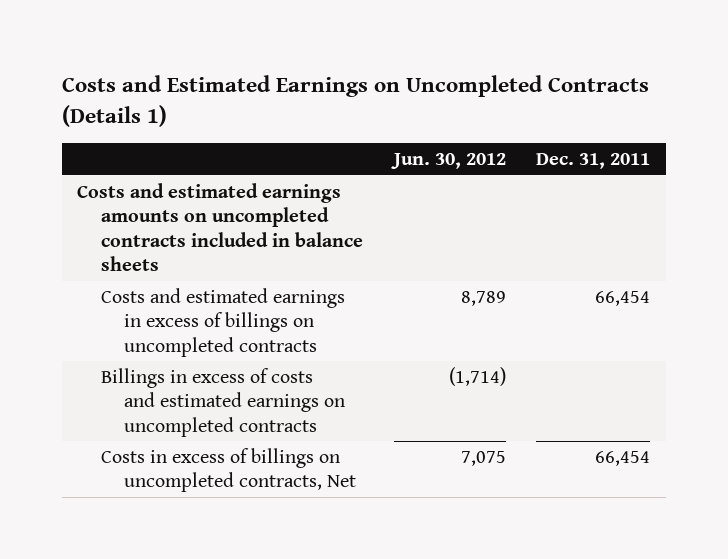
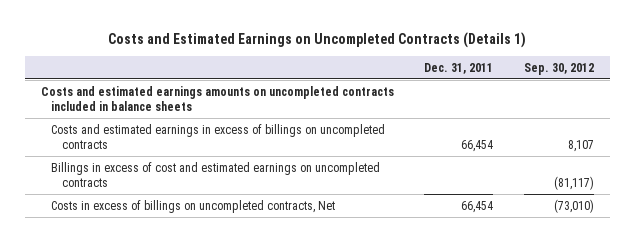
- | Jun. 30, 2012 | Dec. 31, 2011
+ | Dec. 31, 2011 | Sep. 30, 2012
- Billings in excess of costs and estimated earnings on uncompleted contracts | (1,714) |
+ Billings in excess of cost and estimated earnings on uncompleted contracts | | (81,117)

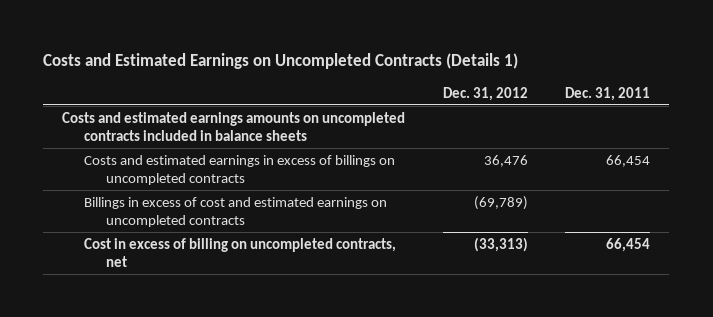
- | Dec. 31, 2011 | Sep. 30, 2012
+ | Dec. 31, 2012 | Dec. 31, 2011
- Costs in excess of billings on uncompleted contracts, Net | 66,454 | (73,010)
+ Cost in excess of billing on uncompleted contracts, net | (33,313) | 66,454

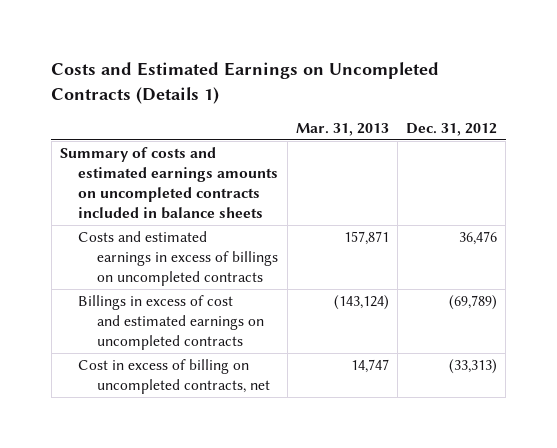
- | Dec. 31, 2012 | Dec. 31, 2011
+ | Mar. 31, 2013 | Dec. 31, 2012
- Costs and estimated earnings amounts on uncompleted contracts included in balance sheets
+ Summary of costs and estimated earnings amounts on uncompleted contracts included in balance sheets

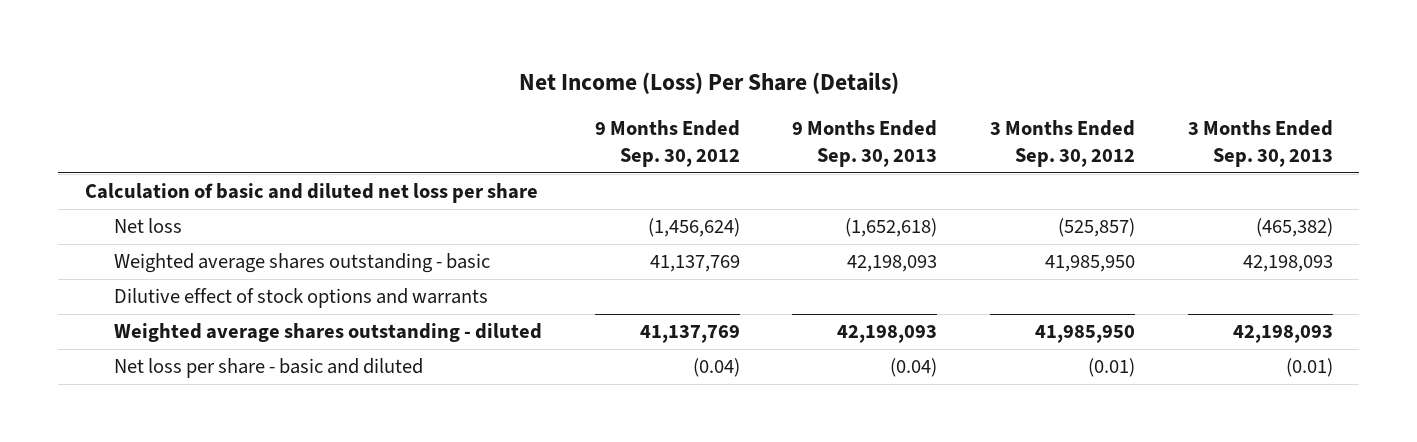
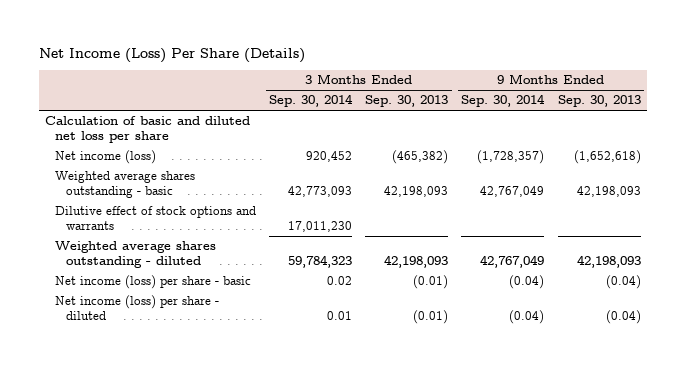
- | 9 Months Ended Sep. 30, 2012 | 9 Months Ended Sep. 30, 2013 | 3 Months Ended Sep. 30, 2012 | 3 Months Ended Sep. 30, 2013
+ | 3 Months Ended Sep. 30, 2014 | 3 Months Ended Sep. 30, 2013 | 9 Months Ended Sep. 30, 2014 | 9 Months Ended Sep. 30, 2013
- Net loss | (1,456,624) | (1,652,618) | (525,857) | (465,382)
+ Net income (loss) | 920,452 | (465,382) | (1,728,357) | (1,652,618)
- Net loss per share - basic and diluted | (0.04) | (0.04) | (0.01) | (0.01)
+ Net income (loss) per share - basic | 0.02 | (0.01) | (0.04) | (0.04)
+ Net income (loss) per share - diluted | 0.01 | (0.01) | (0.04) | (0.04)

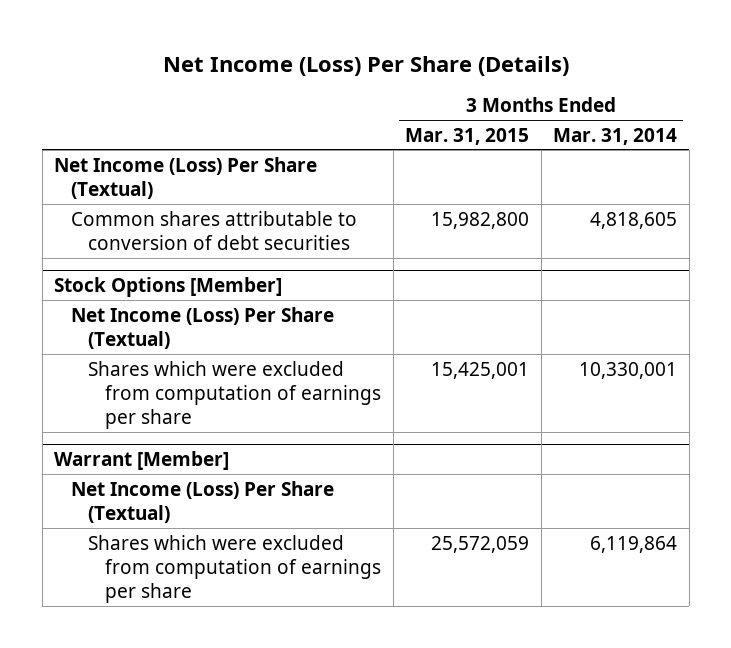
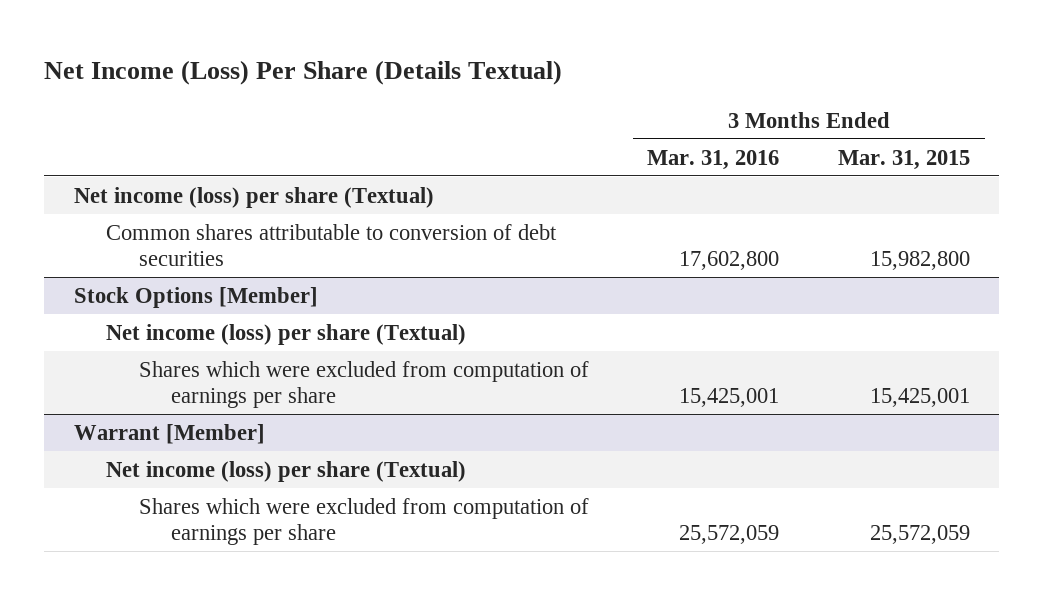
- Net Income (Loss) Per Share (Details)
+ Net Income (Loss) Per Share (Details Textual)
- | 3 Months Ended Mar. 31, 2015 | 3 Months Ended Mar. 31, 2014
+ | 3 Months Ended Mar. 31, 2016 | 3 Months Ended Mar. 31, 2015
- Net Income (Loss) Per Share (Textual)
+ Net income (loss) per share (Textual)
@ Stock Options [Member]
- Net Income (Loss) Per Share (Textual)
+ Net income (loss) per share (Textual)
@ Warrant [Member]
- Net Income (Loss) Per Share (Textual)
+ Net income (loss) per share (Textual)

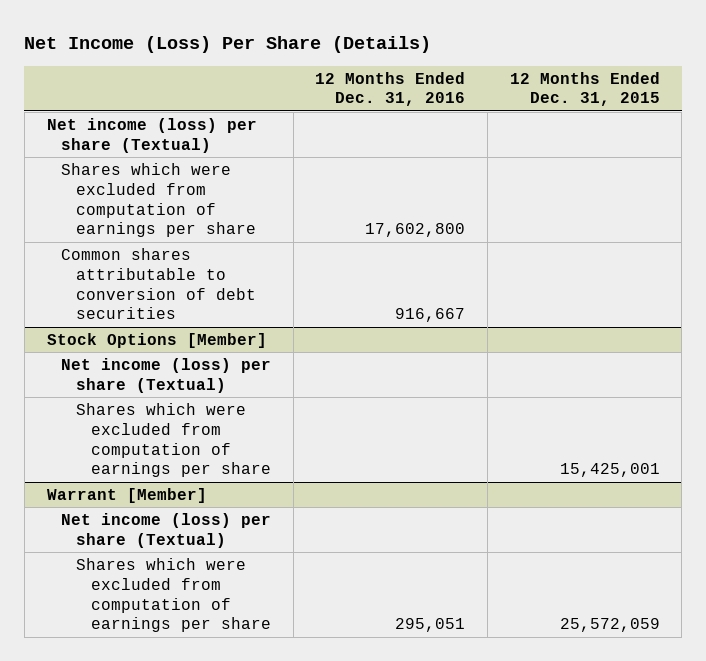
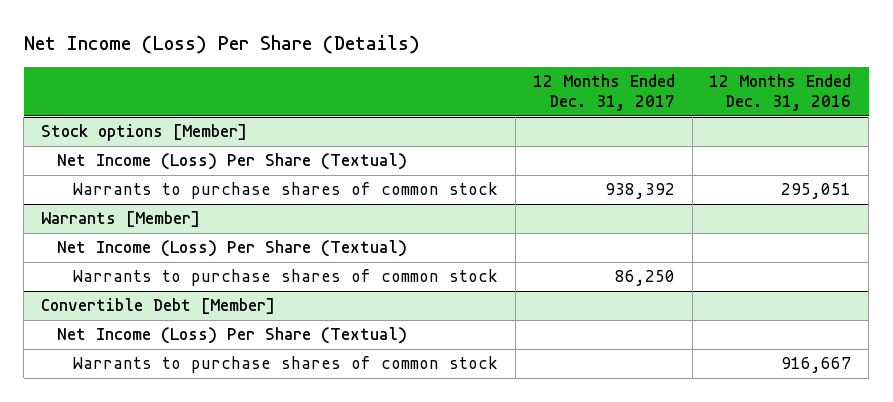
- | 12 Months Ended Dec. 31, 2016 | 12 Months Ended Dec. 31, 2015
+ | 12 Months Ended Dec. 31, 2017 | 12 Months Ended Dec. 31, 2016
- Net income (loss) per share (Textual)
- Shares which were excluded from computation of earnings per share | 17,602,800 |
- Common shares attributable to conversion of debt securities | 916,667 |
- Stock Options [Member]
- Net income (loss) per share (Textual)
- Shares which were excluded from computation of earnings per share | | 15,425,001
- Warrant [Member]
- Net income (loss) per share (Textual)
- Shares which were excluded from computation of earnings per share | 295,051 | 25,572,059
+ Stock options [Member]
+ Net Income (Loss) Per Share (Textual)
+ Warrants to purchase shares of common stock | 938,392 | 295,051
+ Warrants [Member]
+ Net Income (Loss) Per Share (Textual)
+ Warrants to purchase shares of common stock | 86,250 |
+ Convertible Debt [Member]
+ Net Income (Loss) Per Share (Textual)
+ Warrants to purchase shares of common stock | | 916,667

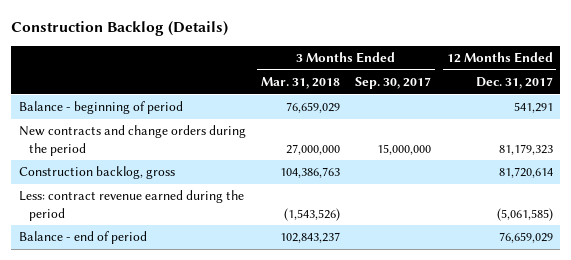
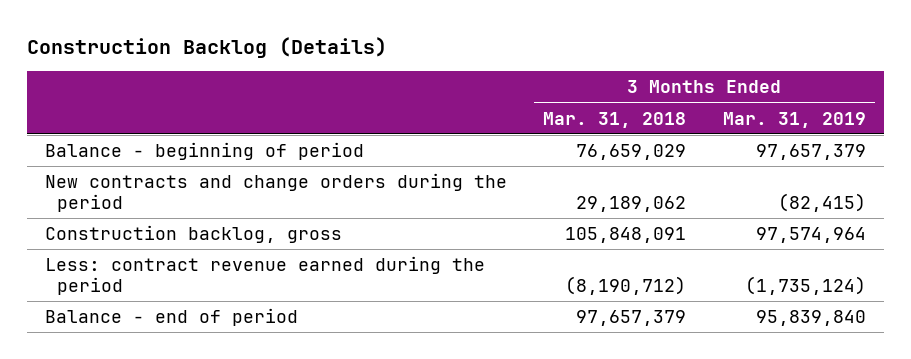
- | 3 Months Ended Mar. 31, 2018 | 3 Months Ended Sep. 30, 2017 | 12 Months Ended Dec. 31, 2017
+ | 3 Months Ended Mar. 31, 2018 | 3 Months Ended Mar. 31, 2019
- New contracts and change orders during the period | 27,000,000 | 15,000,000 | 81,179,323
- Construction backlog, gross | 104,386,763 | | 81,720,614
- Less: contract revenue earned during the period | (1,543,526) | | (5,061,585)
- Balance - end of period | 102,843,237 | | 76,659,029
+ New contracts and change orders during the period | 29,189,062 | (82,415)
+ Construction backlog, gross | 105,848,091 | 97,574,964
+ Less: contract revenue earned during the period | (8,190,712) | (1,735,124)
+ Balance - end of period | 97,657,379 | 95,839,840

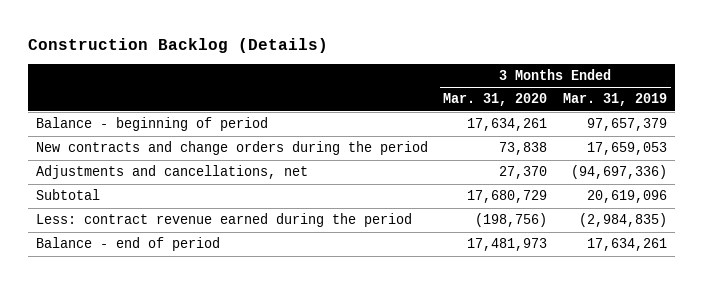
- | 3 Months Ended Mar. 31, 2018 | 3 Months Ended Mar. 31, 2019
+ | 3 Months Ended Mar. 31, 2020 | 3 Months Ended Mar. 31, 2019
- New contracts and change orders during the period | 29,189,062 | (82,415)
- Construction backlog, gross | 105,848,091 | 97,574,964
- Less: contract revenue earned during the period | (8,190,712) | (1,735,124)
- Balance - end of period | 97,657,379 | 95,839,840
+ New contracts and change orders during the period | 73,838 | 17,659,053
+ Adjustments and cancellations, net | 27,370 | (94,697,336)
+ Subtotal | 17,680,729 | 20,619,096
+ Less: contract revenue earned during the period | (198,756) | (2,984,835)
+ Balance - end of period | 17,481,973 | 17,634,261

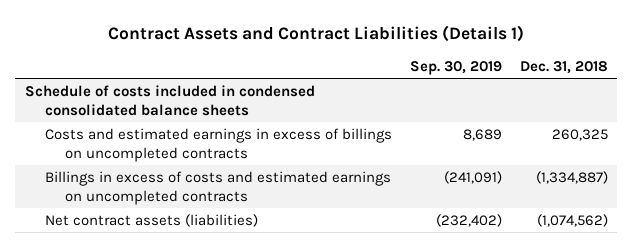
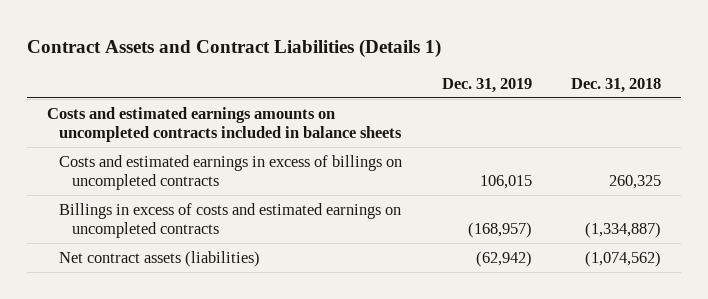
- | Sep. 30, 2019 | Dec. 31, 2018
+ | Dec. 31, 2019 | Dec. 31, 2018
- Schedule of costs included in condensed consolidated balance sheets
+ Costs and estimated earnings amounts on uncompleted contracts included in balance sheets

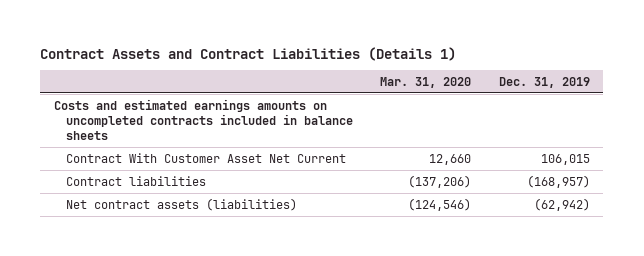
- | Dec. 31, 2019 | Dec. 31, 2018
+ | Mar. 31, 2020 | Dec. 31, 2019
- Costs and estimated earnings in excess of billings on uncompleted contracts | 106,015 | 260,325
- Billings in excess of costs and estimated earnings on uncompleted contracts | (168,957) | (1,334,887)
+ Contract With Customer Asset Net Current | 12,660 | 106,015
+ Contract liabilities | (137,206) | (168,957)

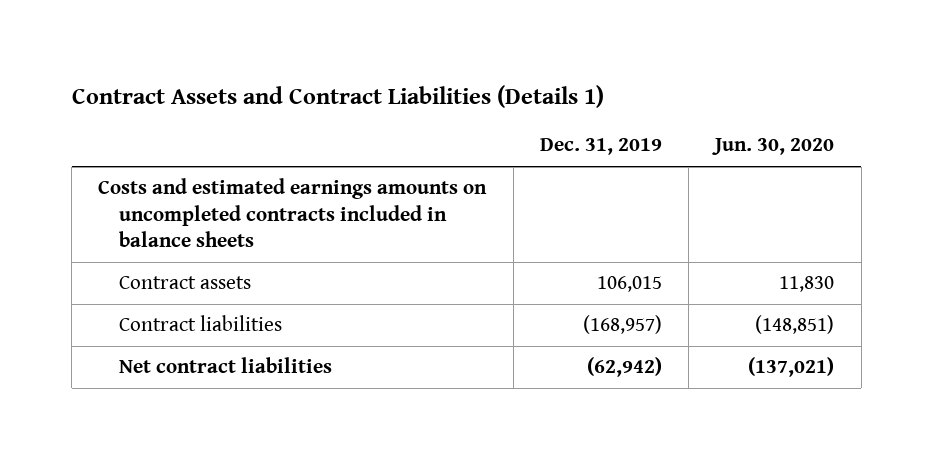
- | Mar. 31, 2020 | Dec. 31, 2019
+ | Dec. 31, 2019 | Jun. 30, 2020
- Contract With Customer Asset Net Current | 12,660 | 106,015
+ Contract assets | 106,015 | 11,830
- Net contract assets (liabilities) | (124,546) | (62,942)
+ Net contract liabilities | (62,942) | (137,021)

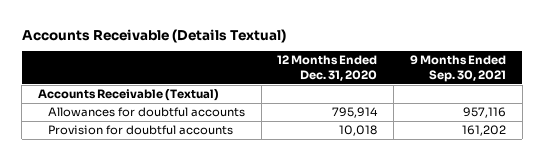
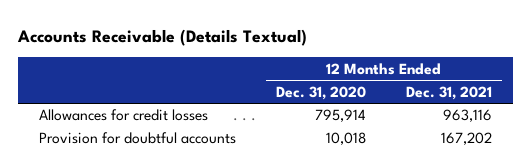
- | 12 Months Ended Dec. 31, 2020 | 9 Months Ended Sep. 30, 2021
+ | 12 Months Ended Dec. 31, 2020 | 12 Months Ended Dec. 31, 2021
- Accounts Receivable (Textual)
- Allowances for doubtful accounts | 795,914 | 957,116
+ Allowances for credit losses | 795,914 | 963,116

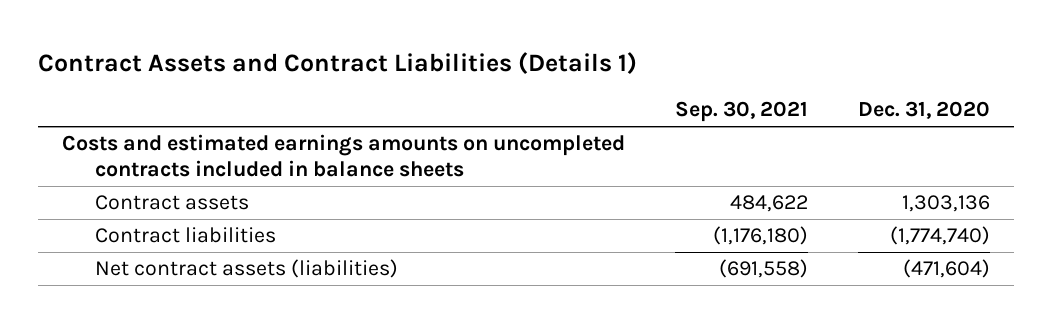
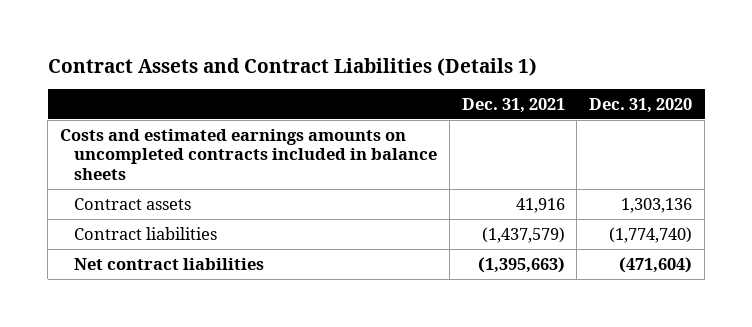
- | Sep. 30, 2021 | Dec. 31, 2020
+ | Dec. 31, 2021 | Dec. 31, 2020
- Net contract assets (liabilities) | (691,558) | (471,604)
+ Net contract liabilities | (1,395,663) | (471,604)

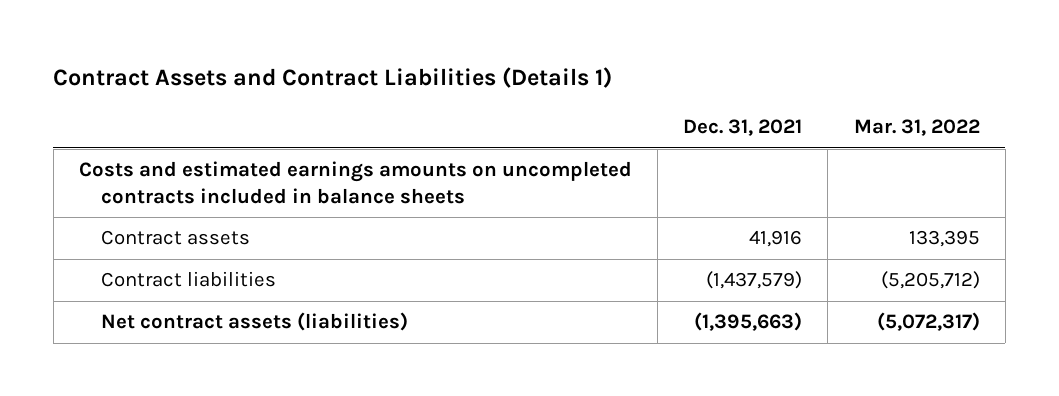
- | Dec. 31, 2021 | Dec. 31, 2020
+ | Dec. 31, 2021 | Mar. 31, 2022
- Net contract liabilities | (1,395,663) | (471,604)
+ Net contract assets (liabilities) | (1,395,663) | (5,072,317)

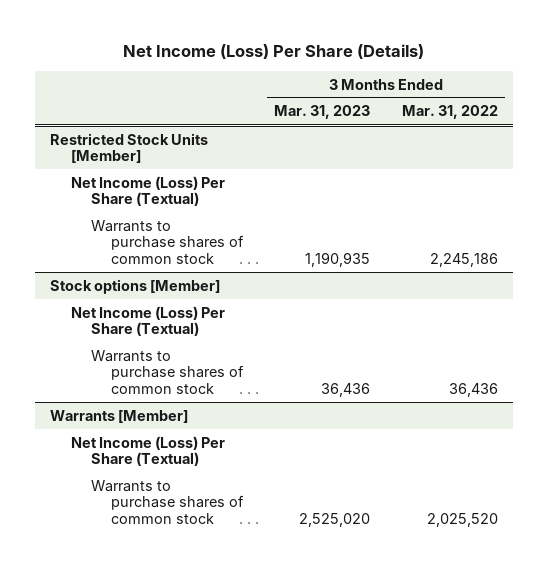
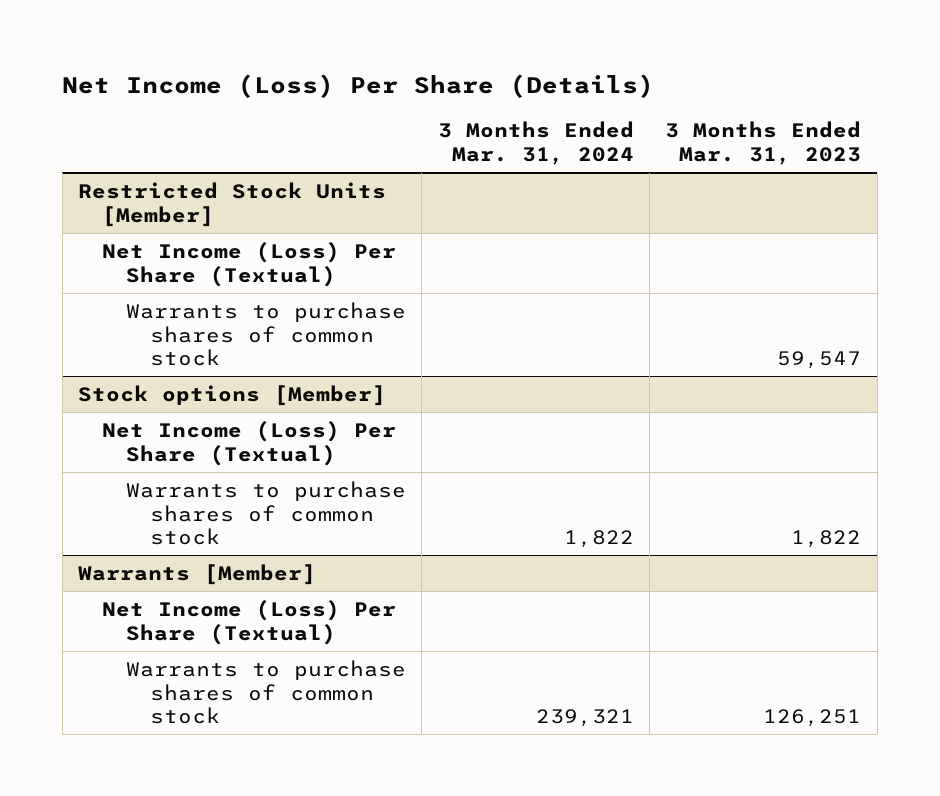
- | 3 Months Ended Mar. 31, 2023 | 3 Months Ended Mar. 31, 2022
+ | 3 Months Ended Mar. 31, 2024 | 3 Months Ended Mar. 31, 2023
@ Restricted Stock Units [Member]
- Warrants to purchase shares of common stock | 1,190,935 | 2,245,186
+ Warrants to purchase shares of common stock | | 59,547
@ Stock options [Member]
- Warrants to purchase shares of common stock | 36,436 | 36,436
+ Warrants to purchase shares of common stock | 1,822 | 1,822
@ Warrants [Member]
- Warrants to purchase shares of common stock | 2,525,020 | 2,025,520
+ Warrants to purchase shares of common stock | 239,321 | 126,251

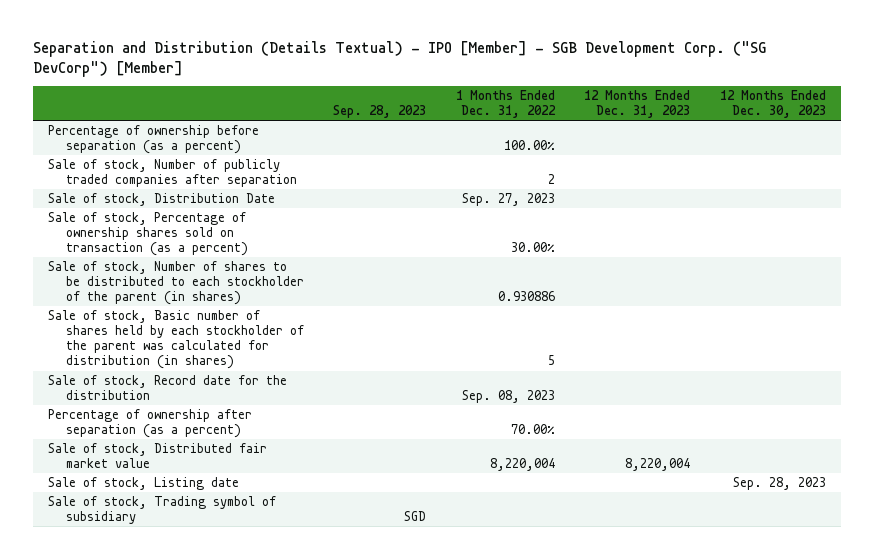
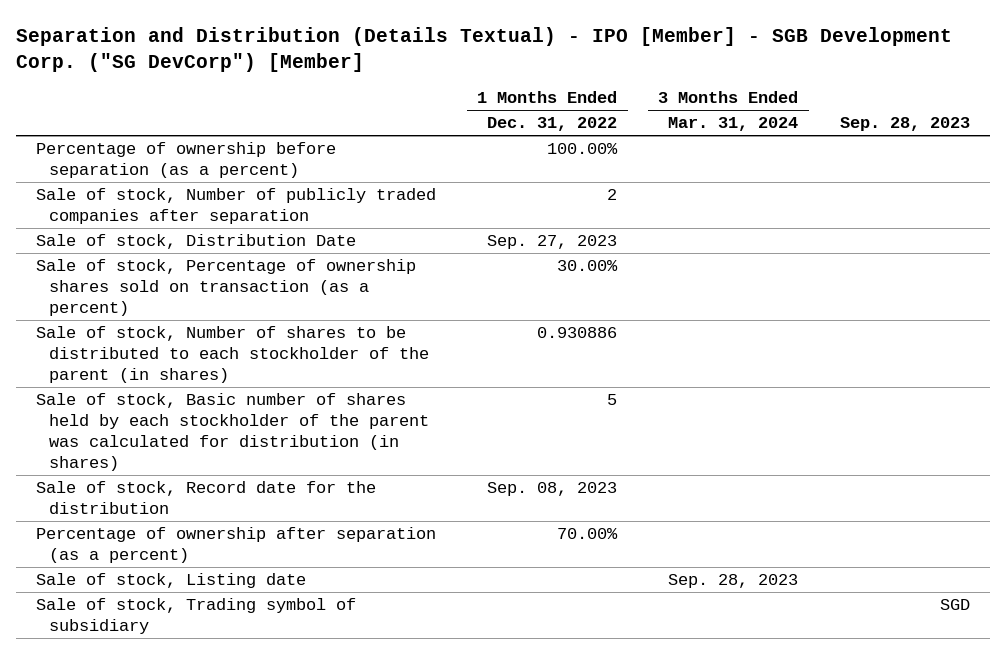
- | Sep. 28, 2023 | 1 Months Ended Dec. 31, 2022 | 12 Months Ended Dec. 31, 2023 | 12 Months Ended Dec. 30, 2023
+ | 1 Months Ended Dec. 31, 2022 | 3 Months Ended Mar. 31, 2024 | Sep. 28, 2023
- Sale of stock, Distributed fair market value | | 8,220,004 | 8,220,004 |

